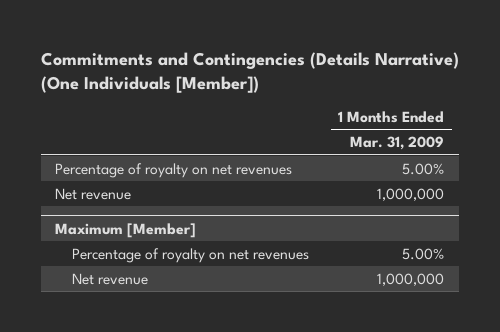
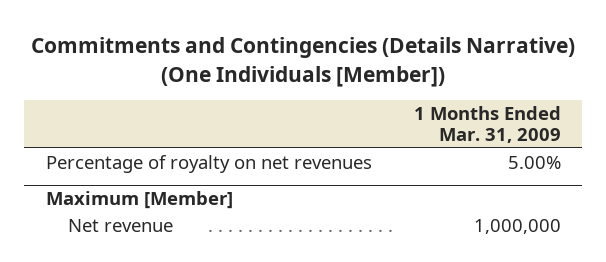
- Net revenue | 1,000,000
@ Maximum [Member]
- Percentage of royalty on net revenues | 5.00%

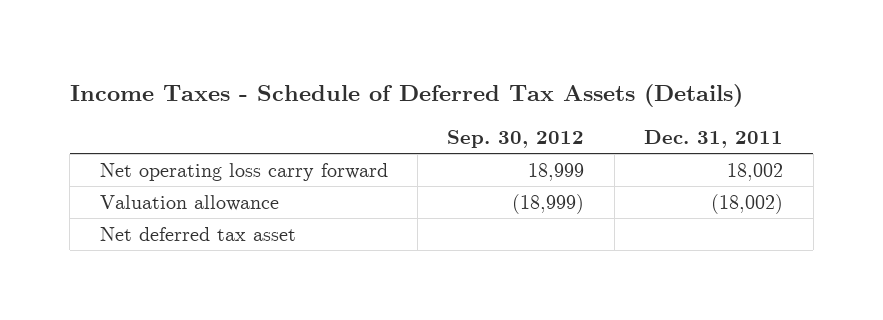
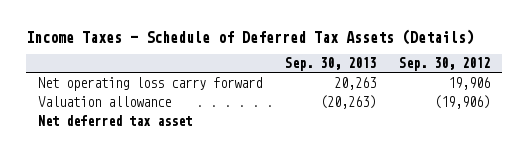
- | Sep. 30, 2012 | Dec. 31, 2011
+ | Sep. 30, 2013 | Sep. 30, 2012
- Net operating loss carry forward | 18,999 | 18,002
- Valuation allowance | (18,999) | (18,002)
+ Net operating loss carry forward | 20,263 | 19,906
+ Valuation allowance | (20,263) | (19,906)

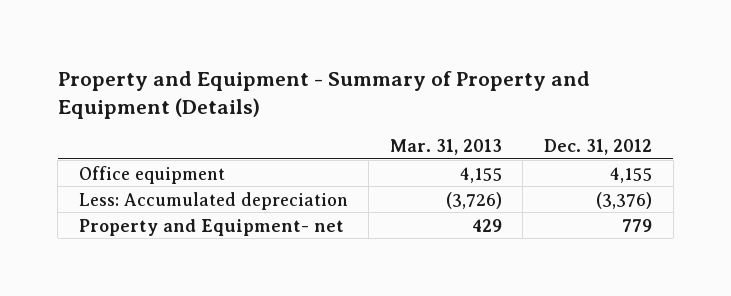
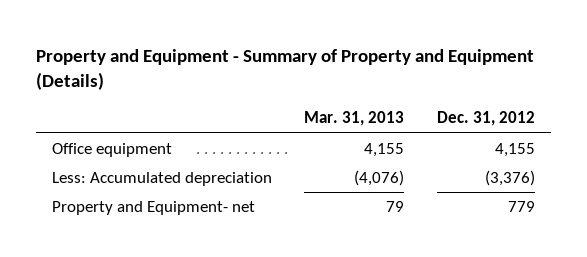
- Less: Accumulated depreciation | (3,726) | (3,376)
- Property and Equipment- net | 429 | 779
+ Less: Accumulated depreciation | (4,076) | (3,376)
+ Property and Equipment- net | 79 | 779

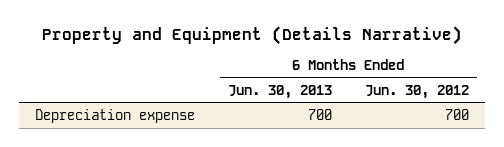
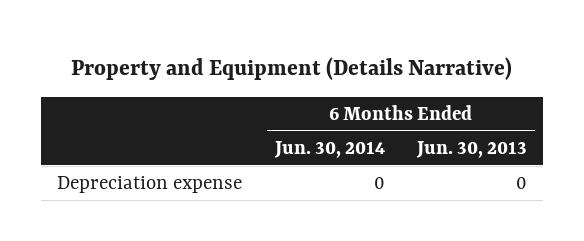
- | 6 Months Ended Jun. 30, 2013 | 6 Months Ended Jun. 30, 2012
+ | 6 Months Ended Jun. 30, 2014 | 6 Months Ended Jun. 30, 2013
- Depreciation expense | 700 | 700
+ Depreciation expense | 0 | 0

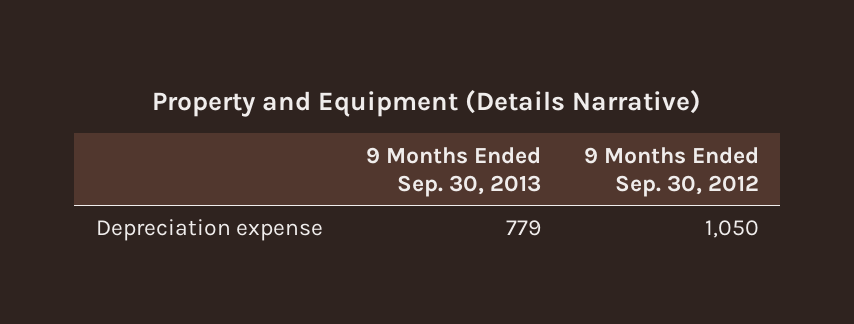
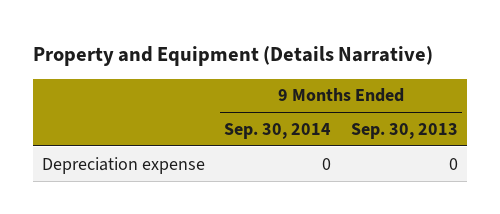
- | 9 Months Ended Sep. 30, 2013 | 9 Months Ended Sep. 30, 2012
+ | 9 Months Ended Sep. 30, 2014 | 9 Months Ended Sep. 30, 2013
- Depreciation expense | 779 | 1,050
+ Depreciation expense | 0 | 0

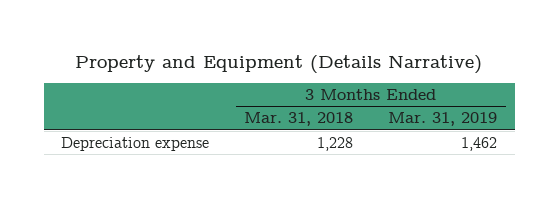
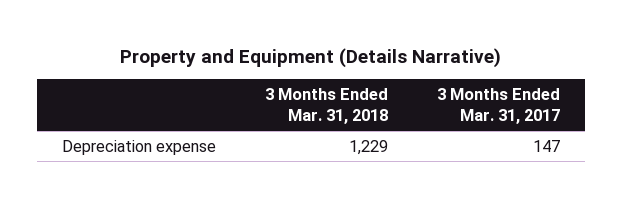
- | 3 Months Ended Mar. 31, 2018 | 3 Months Ended Mar. 31, 2019
+ | 3 Months Ended Mar. 31, 2018 | 3 Months Ended Mar. 31, 2017
- Depreciation expense | 1,228 | 1,462
+ Depreciation expense | 1,229 | 147

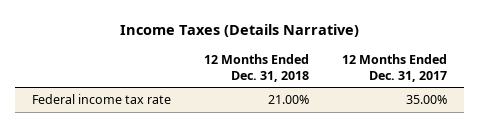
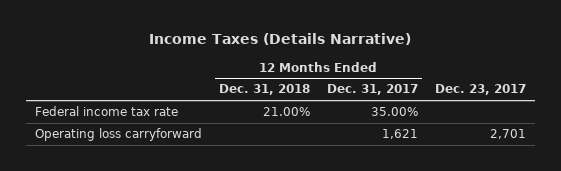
- | 12 Months Ended Dec. 31, 2018 | 12 Months Ended Dec. 31, 2017
+ | 12 Months Ended Dec. 31, 2018 | 12 Months Ended Dec. 31, 2017 | Dec. 23, 2017
+ Operating loss carryforward | | 1,621 | 2,701

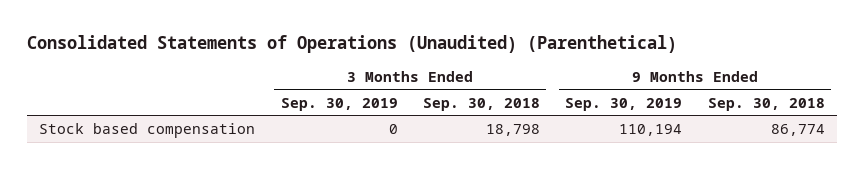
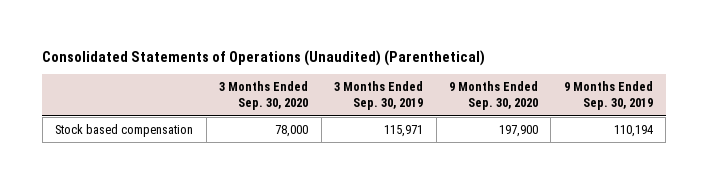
- | 3 Months Ended Sep. 30, 2019 | 3 Months Ended Sep. 30, 2018 | 9 Months Ended Sep. 30, 2019 | 9 Months Ended Sep. 30, 2018
+ | 3 Months Ended Sep. 30, 2020 | 3 Months Ended Sep. 30, 2019 | 9 Months Ended Sep. 30, 2020 | 9 Months Ended Sep. 30, 2019
- Stock based compensation | 0 | 18,798 | 110,194 | 86,774
+ Stock based compensation | 78,000 | 115,971 | 197,900 | 110,194

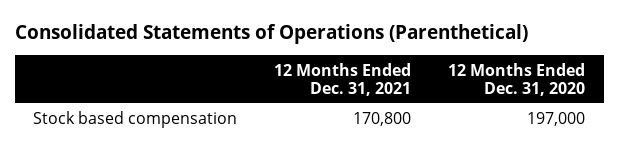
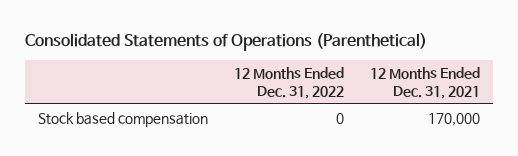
- | 12 Months Ended Dec. 31, 2021 | 12 Months Ended Dec. 31, 2020
+ | 12 Months Ended Dec. 31, 2022 | 12 Months Ended Dec. 31, 2021
- Stock based compensation | 170,800 | 197,000
+ Stock based compensation | 0 | 170,000

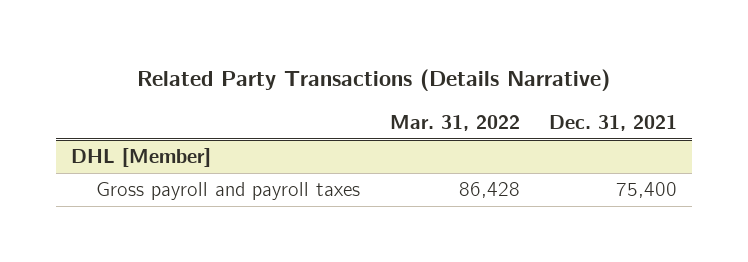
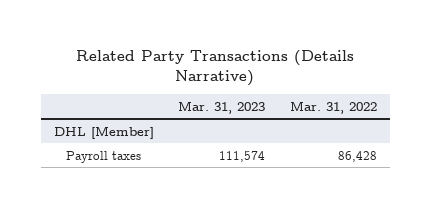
- | Mar. 31, 2022 | Dec. 31, 2021
+ | Mar. 31, 2023 | Mar. 31, 2022
@ DHL [Member]
- Gross payroll and payroll taxes | 86,428 | 75,400
+ Payroll taxes | 111,574 | 86,428

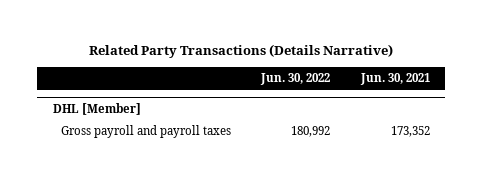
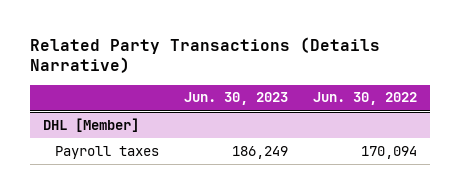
- | Jun. 30, 2022 | Jun. 30, 2021
+ | Jun. 30, 2023 | Jun. 30, 2022
@ DHL [Member]
- Gross payroll and payroll taxes | 180,992 | 173,352
+ Payroll taxes | 186,249 | 170,094

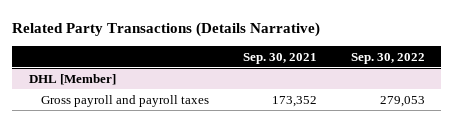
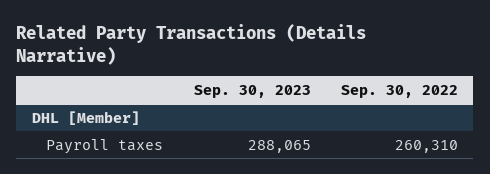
- | Sep. 30, 2021 | Sep. 30, 2022
+ | Sep. 30, 2023 | Sep. 30, 2022
@ DHL [Member]
- Gross payroll and payroll taxes | 173,352 | 279,053
+ Payroll taxes | 288,065 | 260,310

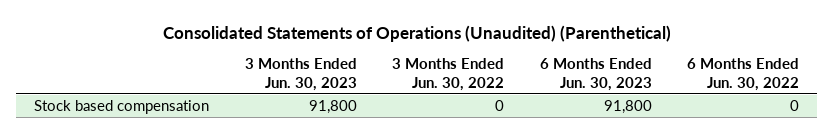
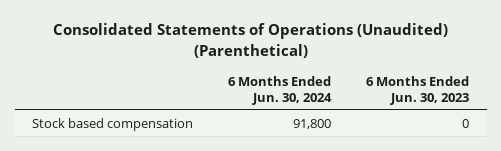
- | 3 Months Ended Jun. 30, 2023 | 3 Months Ended Jun. 30, 2022 | 6 Months Ended Jun. 30, 2023 | 6 Months Ended Jun. 30, 2022
+ | 6 Months Ended Jun. 30, 2024 | 6 Months Ended Jun. 30, 2023
- Stock based compensation | 91,800 | 0 | 91,800 | 0
+ Stock based compensation | 91,800 | 0

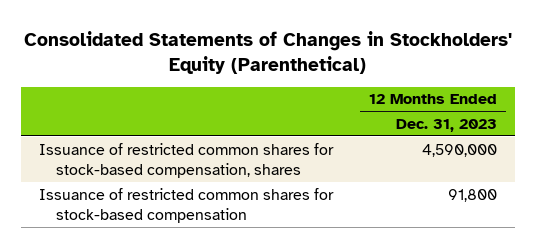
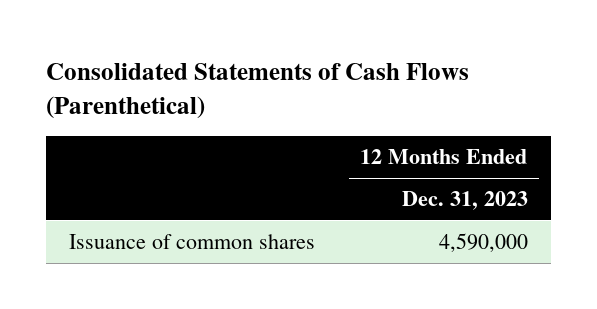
- Consolidated Statements of Changes in Stockholders' Equity (Parenthetical)
+ Consolidated Statements of Cash Flows (Parenthetical)
- Issuance of restricted common shares for stock-based compensation, shares | 4,590,000
- Issuance of restricted common shares for stock-based compensation | 91,800
+ Issuance of common shares | 4,590,000

